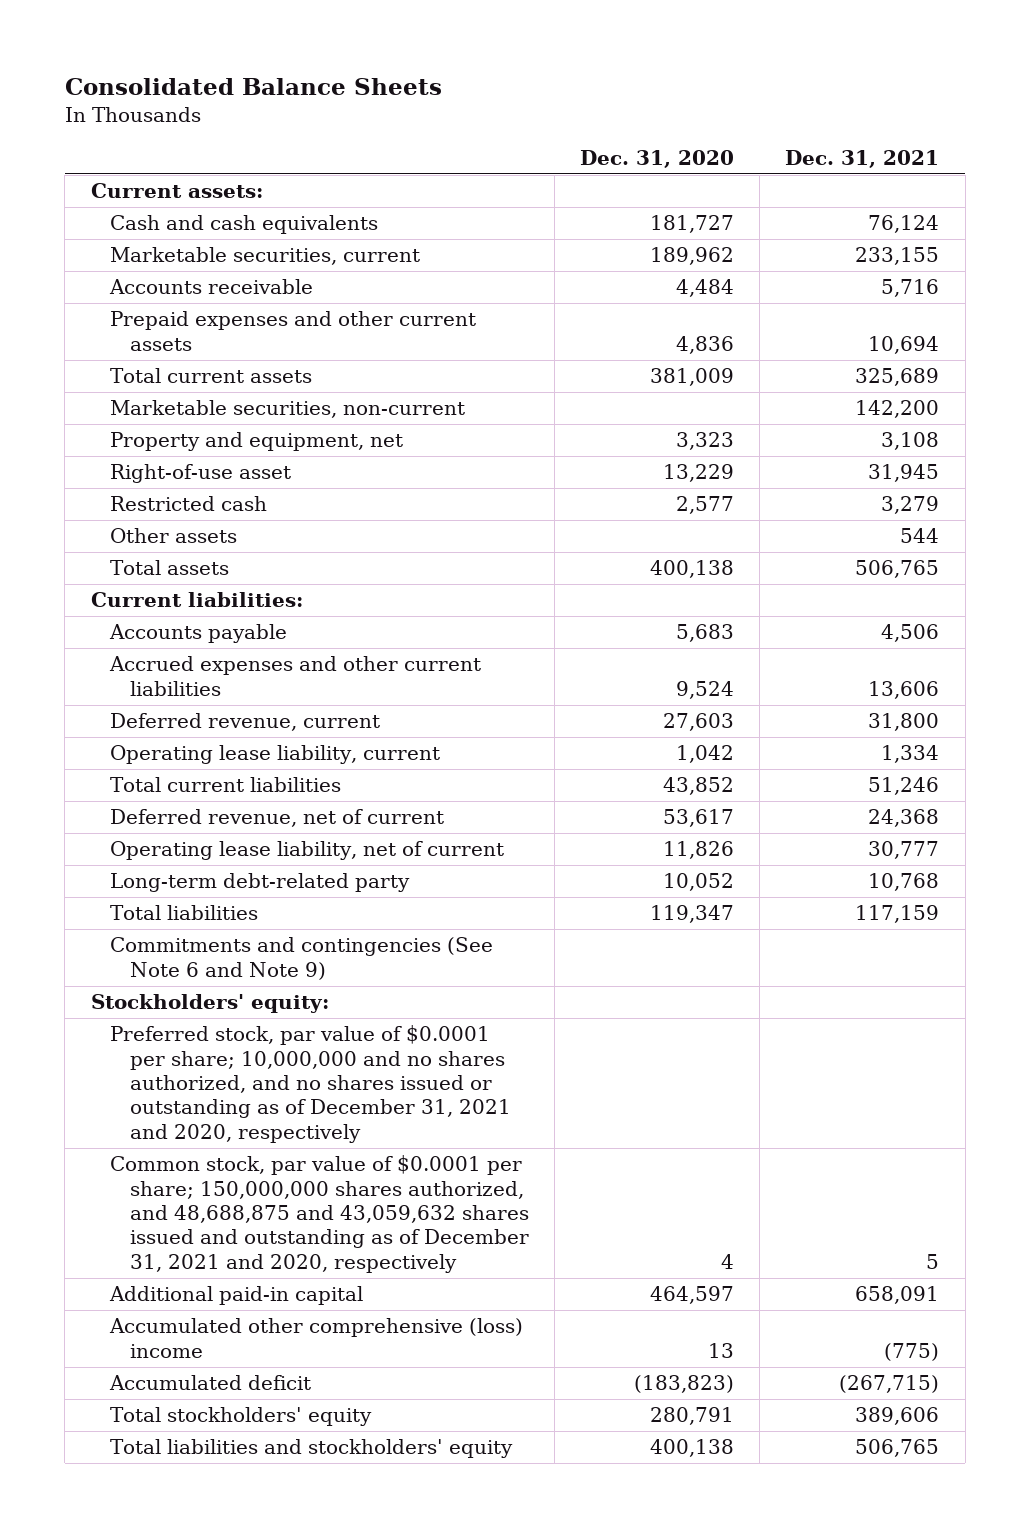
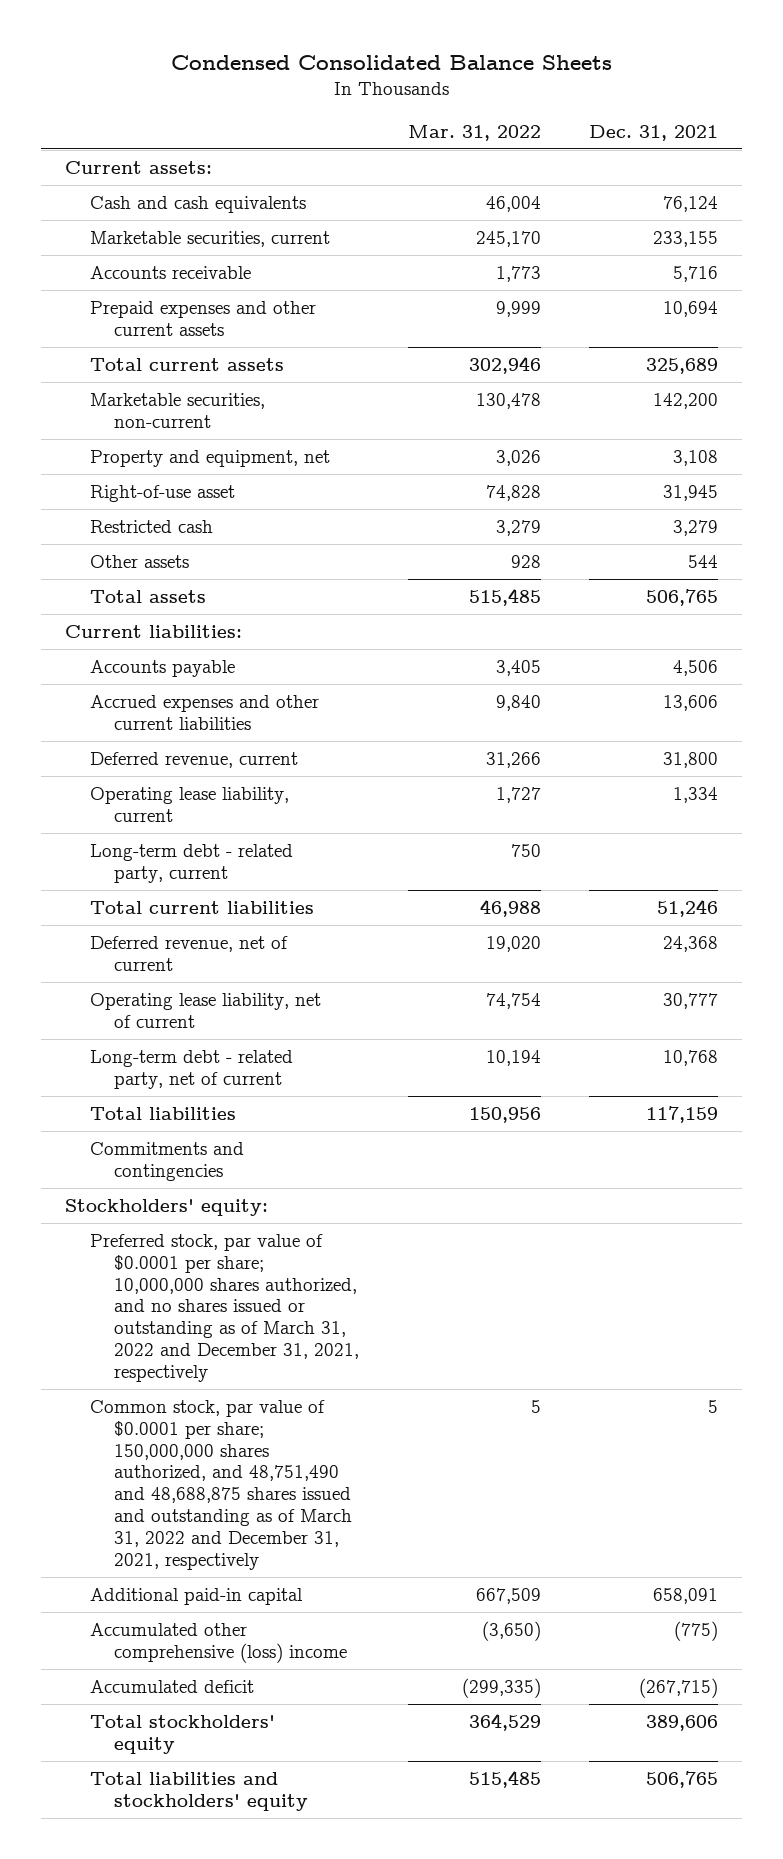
- Consolidated Balance Sheets
+ Condensed Consolidated Balance Sheets
- | Dec. 31, 2020 | Dec. 31, 2021
+ | Mar. 31, 2022 | Dec. 31, 2021
+ Long-term debt - related party, current | 750 |
- Long-term debt-related party | 10,052 | 10,768
+ Long-term debt - related party, net of current | 10,194 | 10,768
- Commitments and contingencies (See Note 6 and Note 9)
+ Commitments and contingencies
- Preferred stock, par value of $0.0001 per share; 10,000,000 and no shares authorized, and no shares issued or outstanding as of December 31, 2021 and 2020, respectively
- Common stock, par value of $0.0001 per share; 150,000,000 shares authorized, and 48,688,875 and 43,059,632 shares issued and outstanding as of December 31, 2021 and 2020, respectively | 4 | 5
+ Preferred stock, par value of $0.0001 per share; 10,000,000 shares authorized, and no shares issued or outstanding as of March 31, 2022 and December 31, 2021, respectively
+ Common stock, par value of $0.0001 per share; 150,000,000 shares authorized, and 48,751,490 and 48,688,875 shares issued and outstanding as of March 31, 2022 and December 31, 2021, respectively | 5 | 5

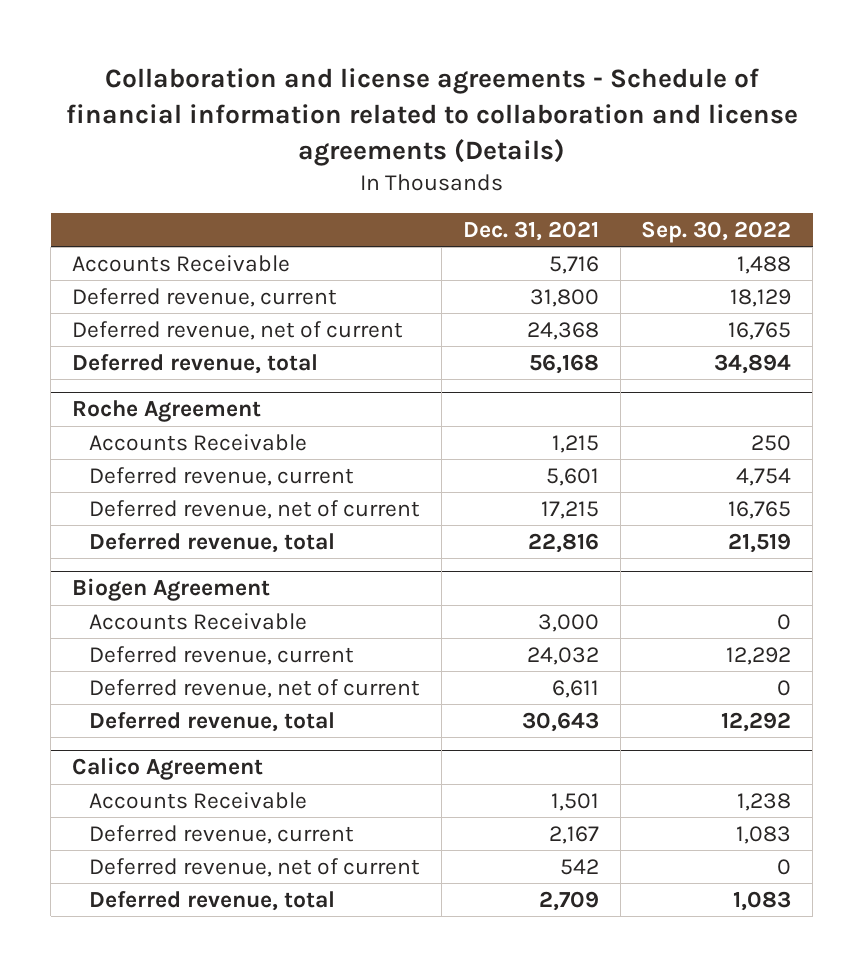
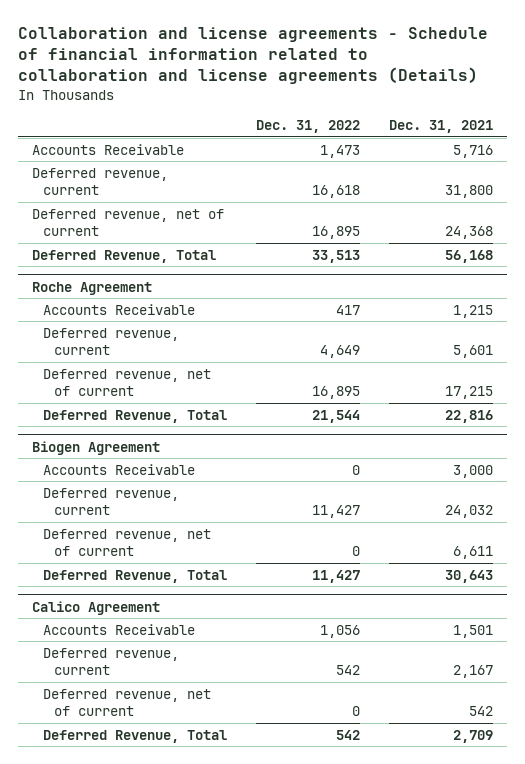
- | Dec. 31, 2021 | Sep. 30, 2022
+ | Dec. 31, 2022 | Dec. 31, 2021
- Deferred revenue, total | 56,168 | 34,894
+ Deferred Revenue, Total | 33,513 | 56,168
@ Roche Agreement
- Deferred revenue, total | 22,816 | 21,519
+ Deferred Revenue, Total | 21,544 | 22,816
@ Biogen Agreement
- Deferred revenue, total | 30,643 | 12,292
+ Deferred Revenue, Total | 11,427 | 30,643
@ Calico Agreement
- Deferred revenue, total | 2,709 | 1,083
+ Deferred Revenue, Total | 542 | 2,709

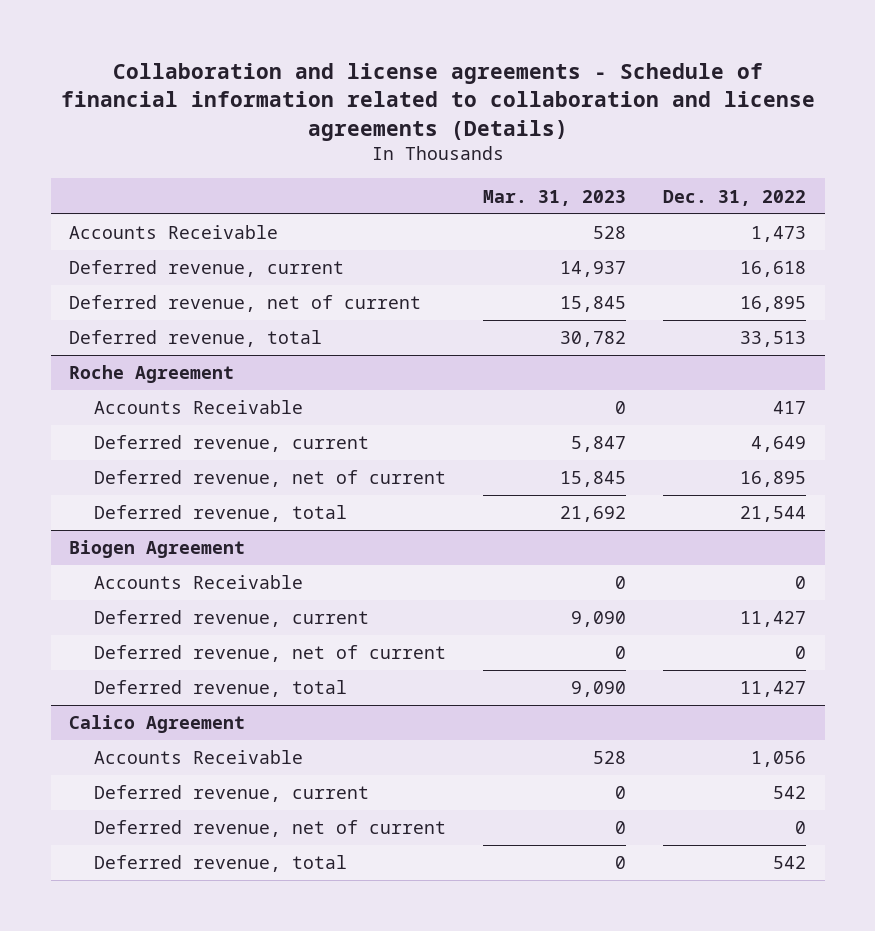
- | Dec. 31, 2022 | Dec. 31, 2021
+ | Mar. 31, 2023 | Dec. 31, 2022
- Deferred Revenue, Total | 33,513 | 56,168
+ Deferred revenue, total | 30,782 | 33,513
@ Roche Agreement
- Deferred Revenue, Total | 21,544 | 22,816
+ Deferred revenue, total | 21,692 | 21,544
@ Biogen Agreement
- Deferred Revenue, Total | 11,427 | 30,643
+ Deferred revenue, total | 9,090 | 11,427
@ Calico Agreement
- Deferred Revenue, Total | 542 | 2,709
+ Deferred revenue, total | 0 | 542

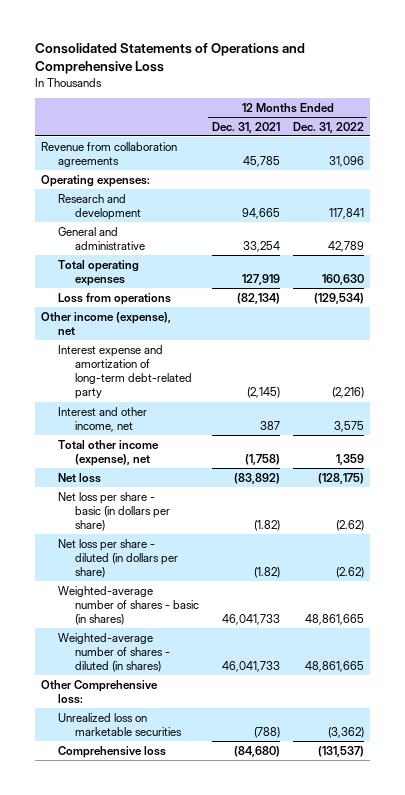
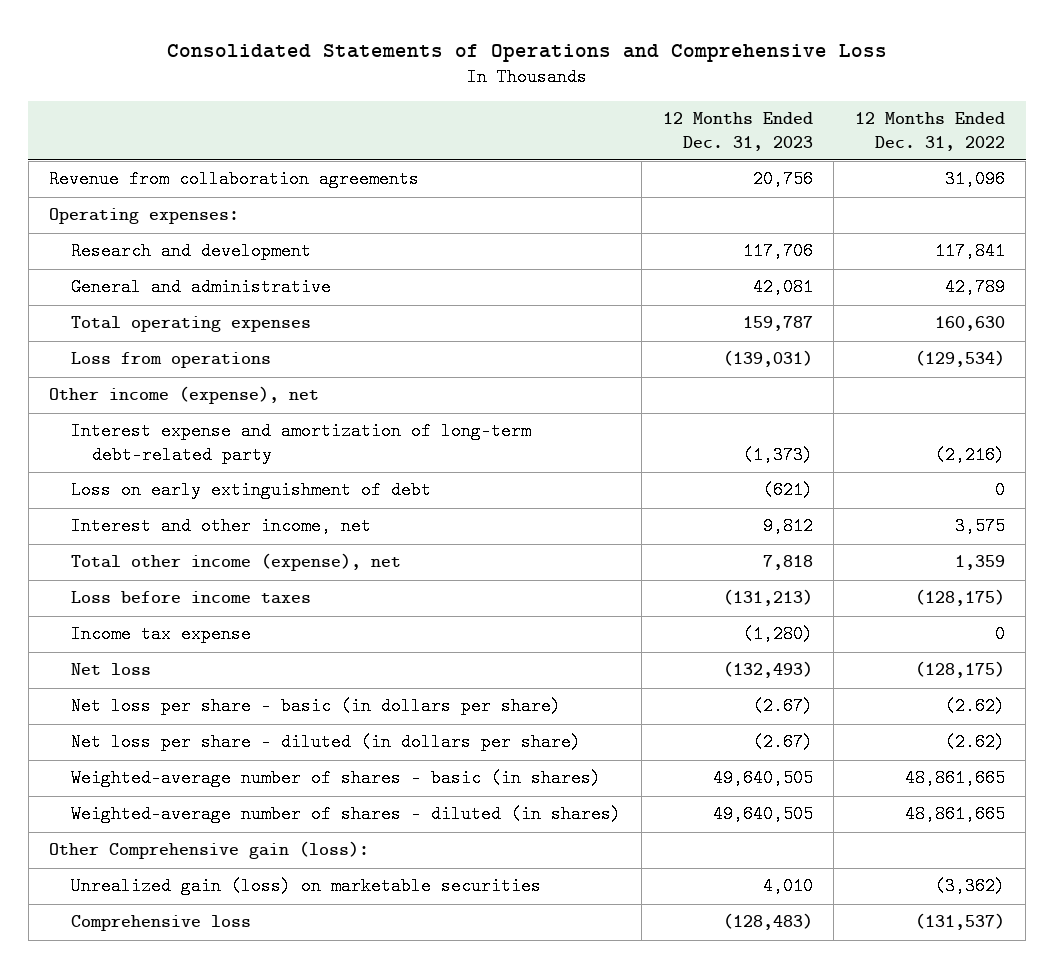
- | 12 Months Ended Dec. 31, 2021 | 12 Months Ended Dec. 31, 2022
+ | 12 Months Ended Dec. 31, 2023 | 12 Months Ended Dec. 31, 2022
+ Loss on early extinguishment of debt | (621) | 0
+ Loss before income taxes | (131,213) | (128,175)
+ Income tax expense | (1,280) | 0
- Other Comprehensive loss:
- Unrealized loss on marketable securities | (788) | (3,362)
+ Other Comprehensive gain (loss):
+ Unrealized gain (loss) on marketable securities | 4,010 | (3,362)

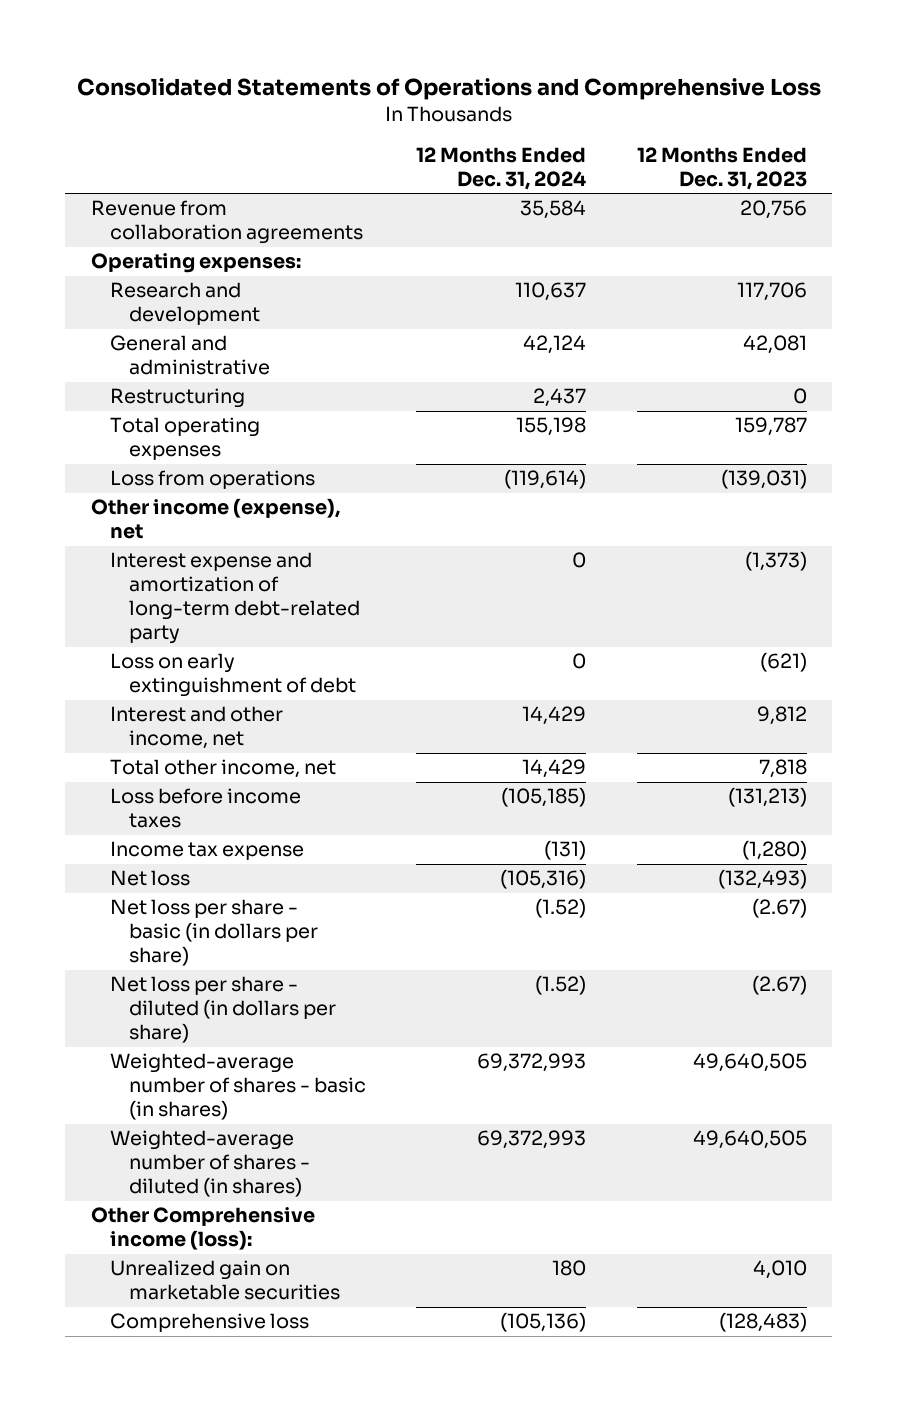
- | 12 Months Ended Dec. 31, 2023 | 12 Months Ended Dec. 31, 2022
+ | 12 Months Ended Dec. 31, 2024 | 12 Months Ended Dec. 31, 2023
+ Restructuring | 2,437 | 0
- Total other income (expense), net | 7,818 | 1,359
+ Total other income, net | 14,429 | 7,818
- Other Comprehensive gain (loss):
- Unrealized gain (loss) on marketable securities | 4,010 | (3,362)
+ Other Comprehensive income (loss):
+ Unrealized gain on marketable securities | 180 | 4,010

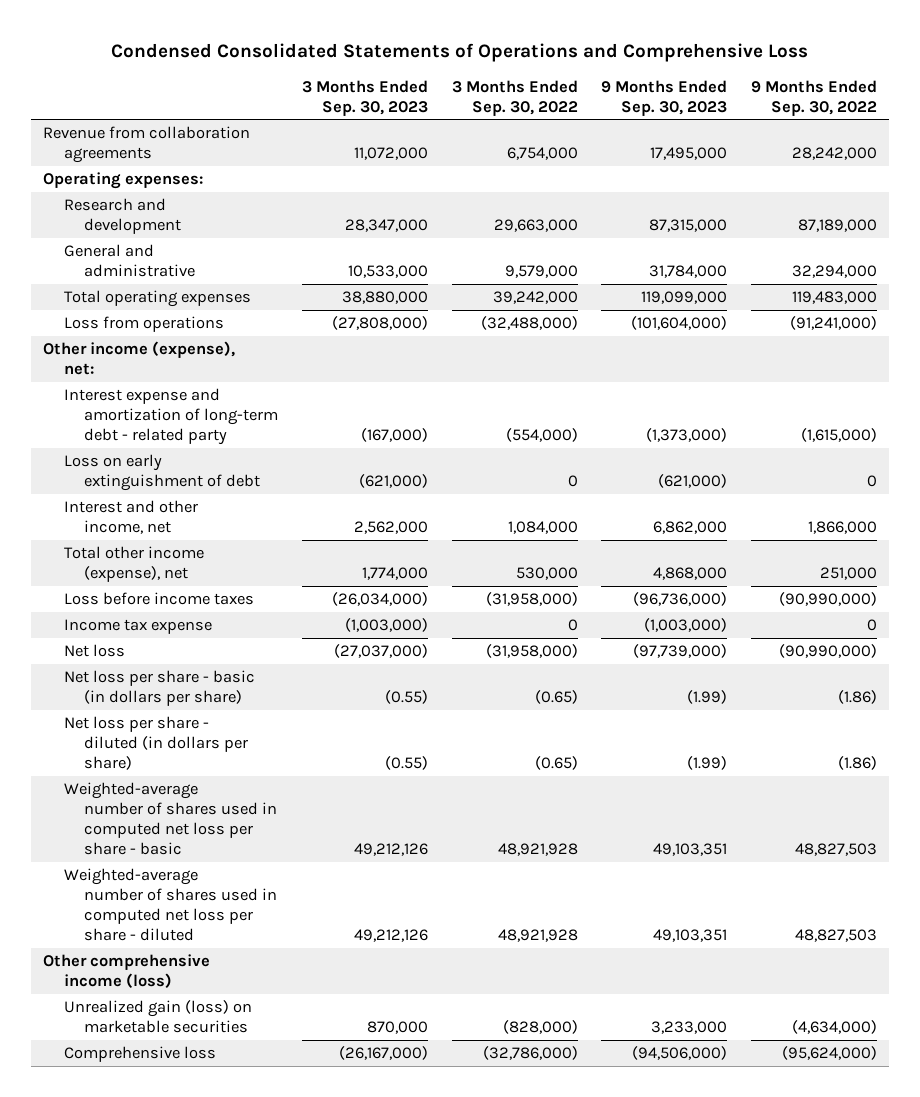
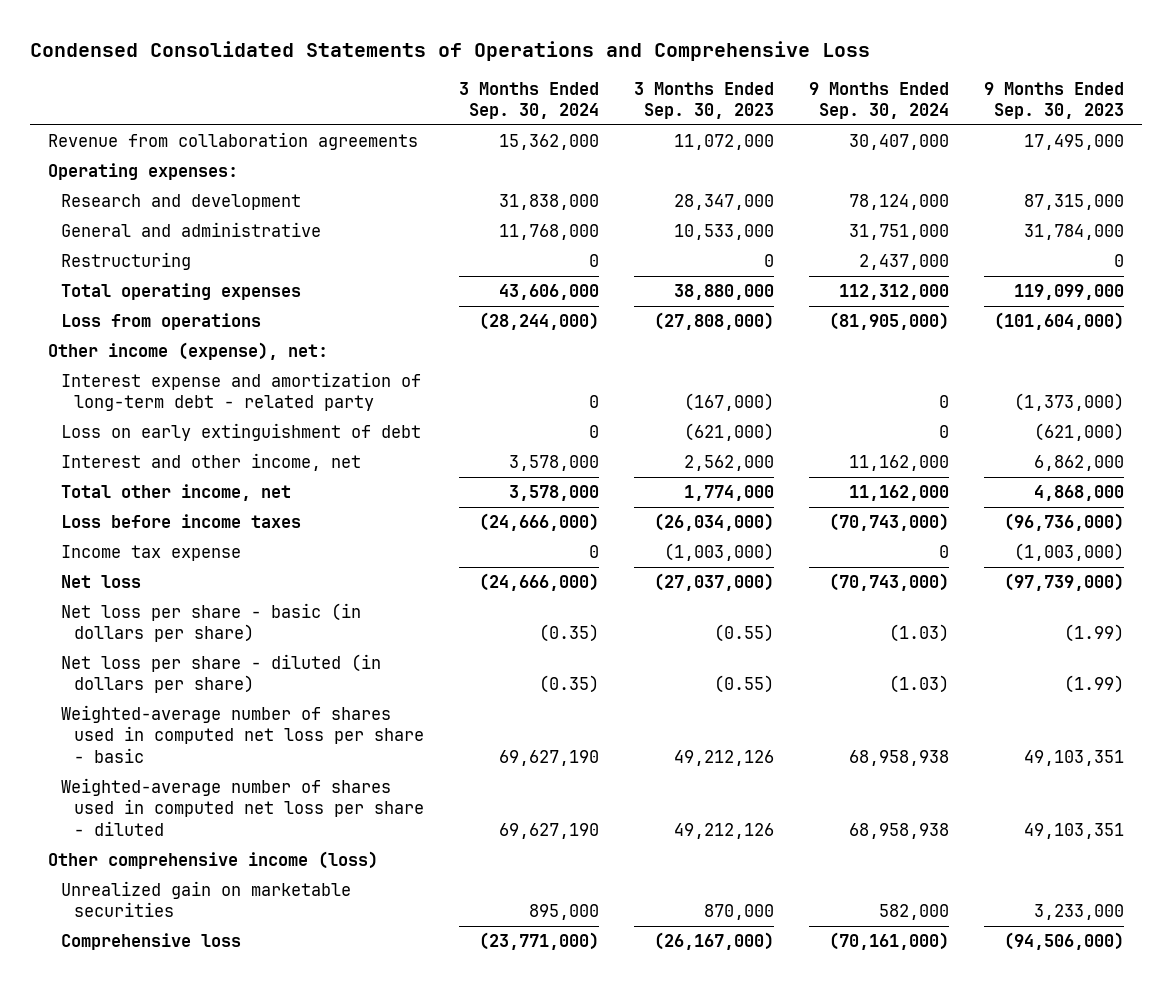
- | 3 Months Ended Sep. 30, 2023 | 3 Months Ended Sep. 30, 2022 | 9 Months Ended Sep. 30, 2023 | 9 Months Ended Sep. 30, 2022
+ | 3 Months Ended Sep. 30, 2024 | 3 Months Ended Sep. 30, 2023 | 9 Months Ended Sep. 30, 2024 | 9 Months Ended Sep. 30, 2023
+ Restructuring | 0 | 0 | 2,437,000 | 0
- Total other income (expense), net | 1,774,000 | 530,000 | 4,868,000 | 251,000
+ Total other income, net | 3,578,000 | 1,774,000 | 11,162,000 | 4,868,000
- Unrealized gain (loss) on marketable securities | 870,000 | (828,000) | 3,233,000 | (4,634,000)
+ Unrealized gain on marketable securities | 895,000 | 870,000 | 582,000 | 3,233,000

